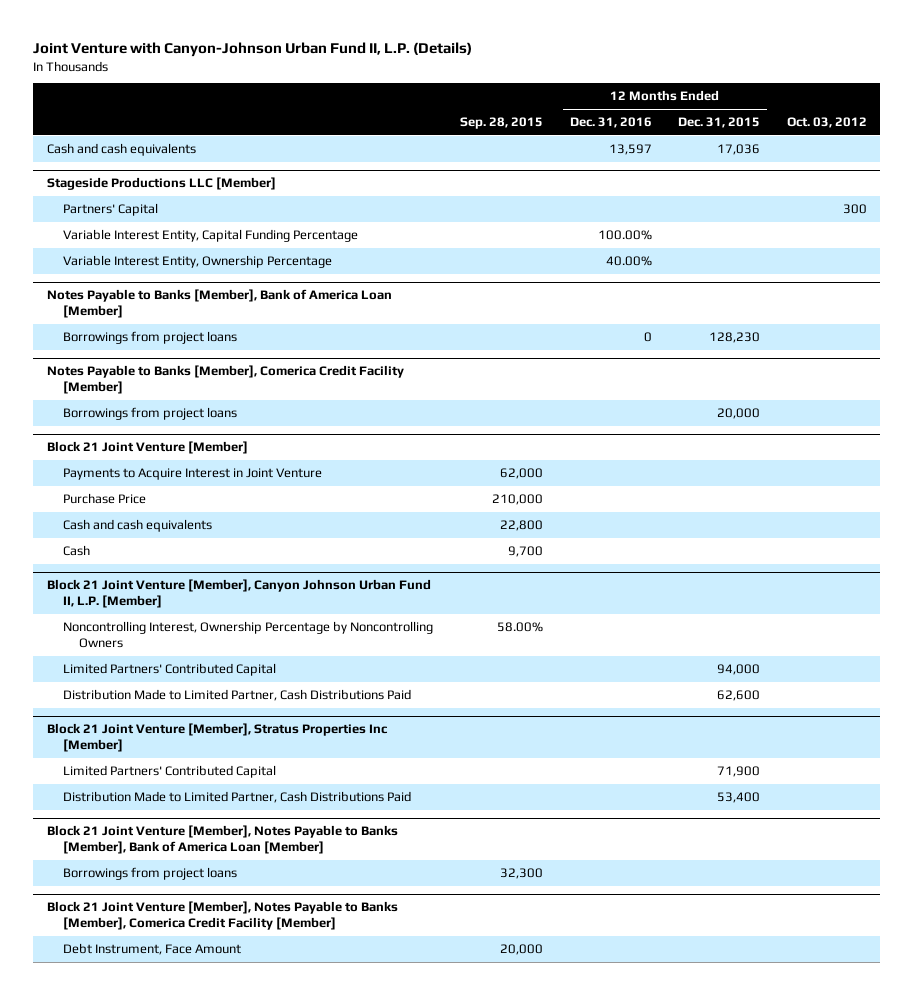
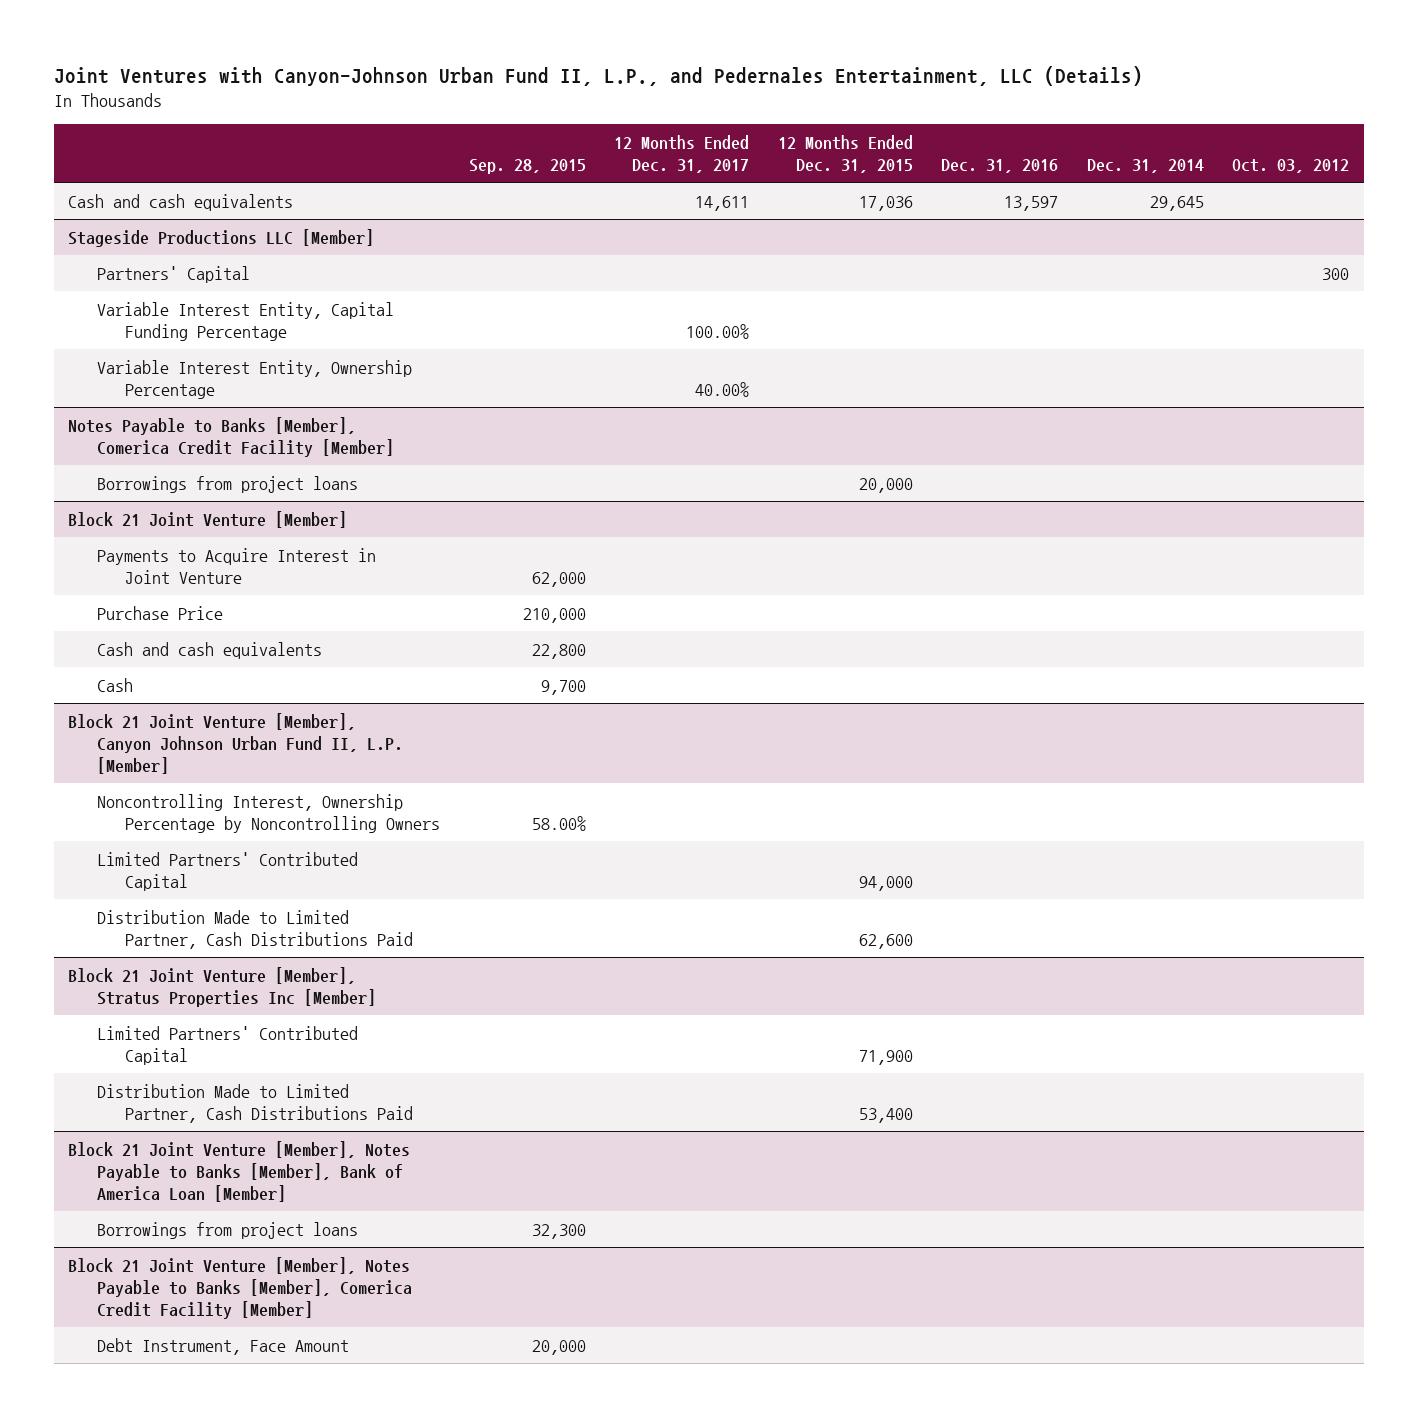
- Joint Venture with Canyon-Johnson Urban Fund II, L.P. (Details)
+ Joint Ventures with Canyon-Johnson Urban Fund II, L.P., and Pedernales Entertainment, LLC (Details)
- | Sep. 28, 2015 | 12 Months Ended Dec. 31, 2016 | 12 Months Ended Dec. 31, 2015 | Oct. 03, 2012
+ | Sep. 28, 2015 | 12 Months Ended Dec. 31, 2017 | 12 Months Ended Dec. 31, 2015 | Dec. 31, 2016 | Dec. 31, 2014 | Oct. 03, 2012
- Notes Payable to Banks [Member], Bank of America Loan [Member]
- Borrowings from project loans | | 0 | 128,230 |

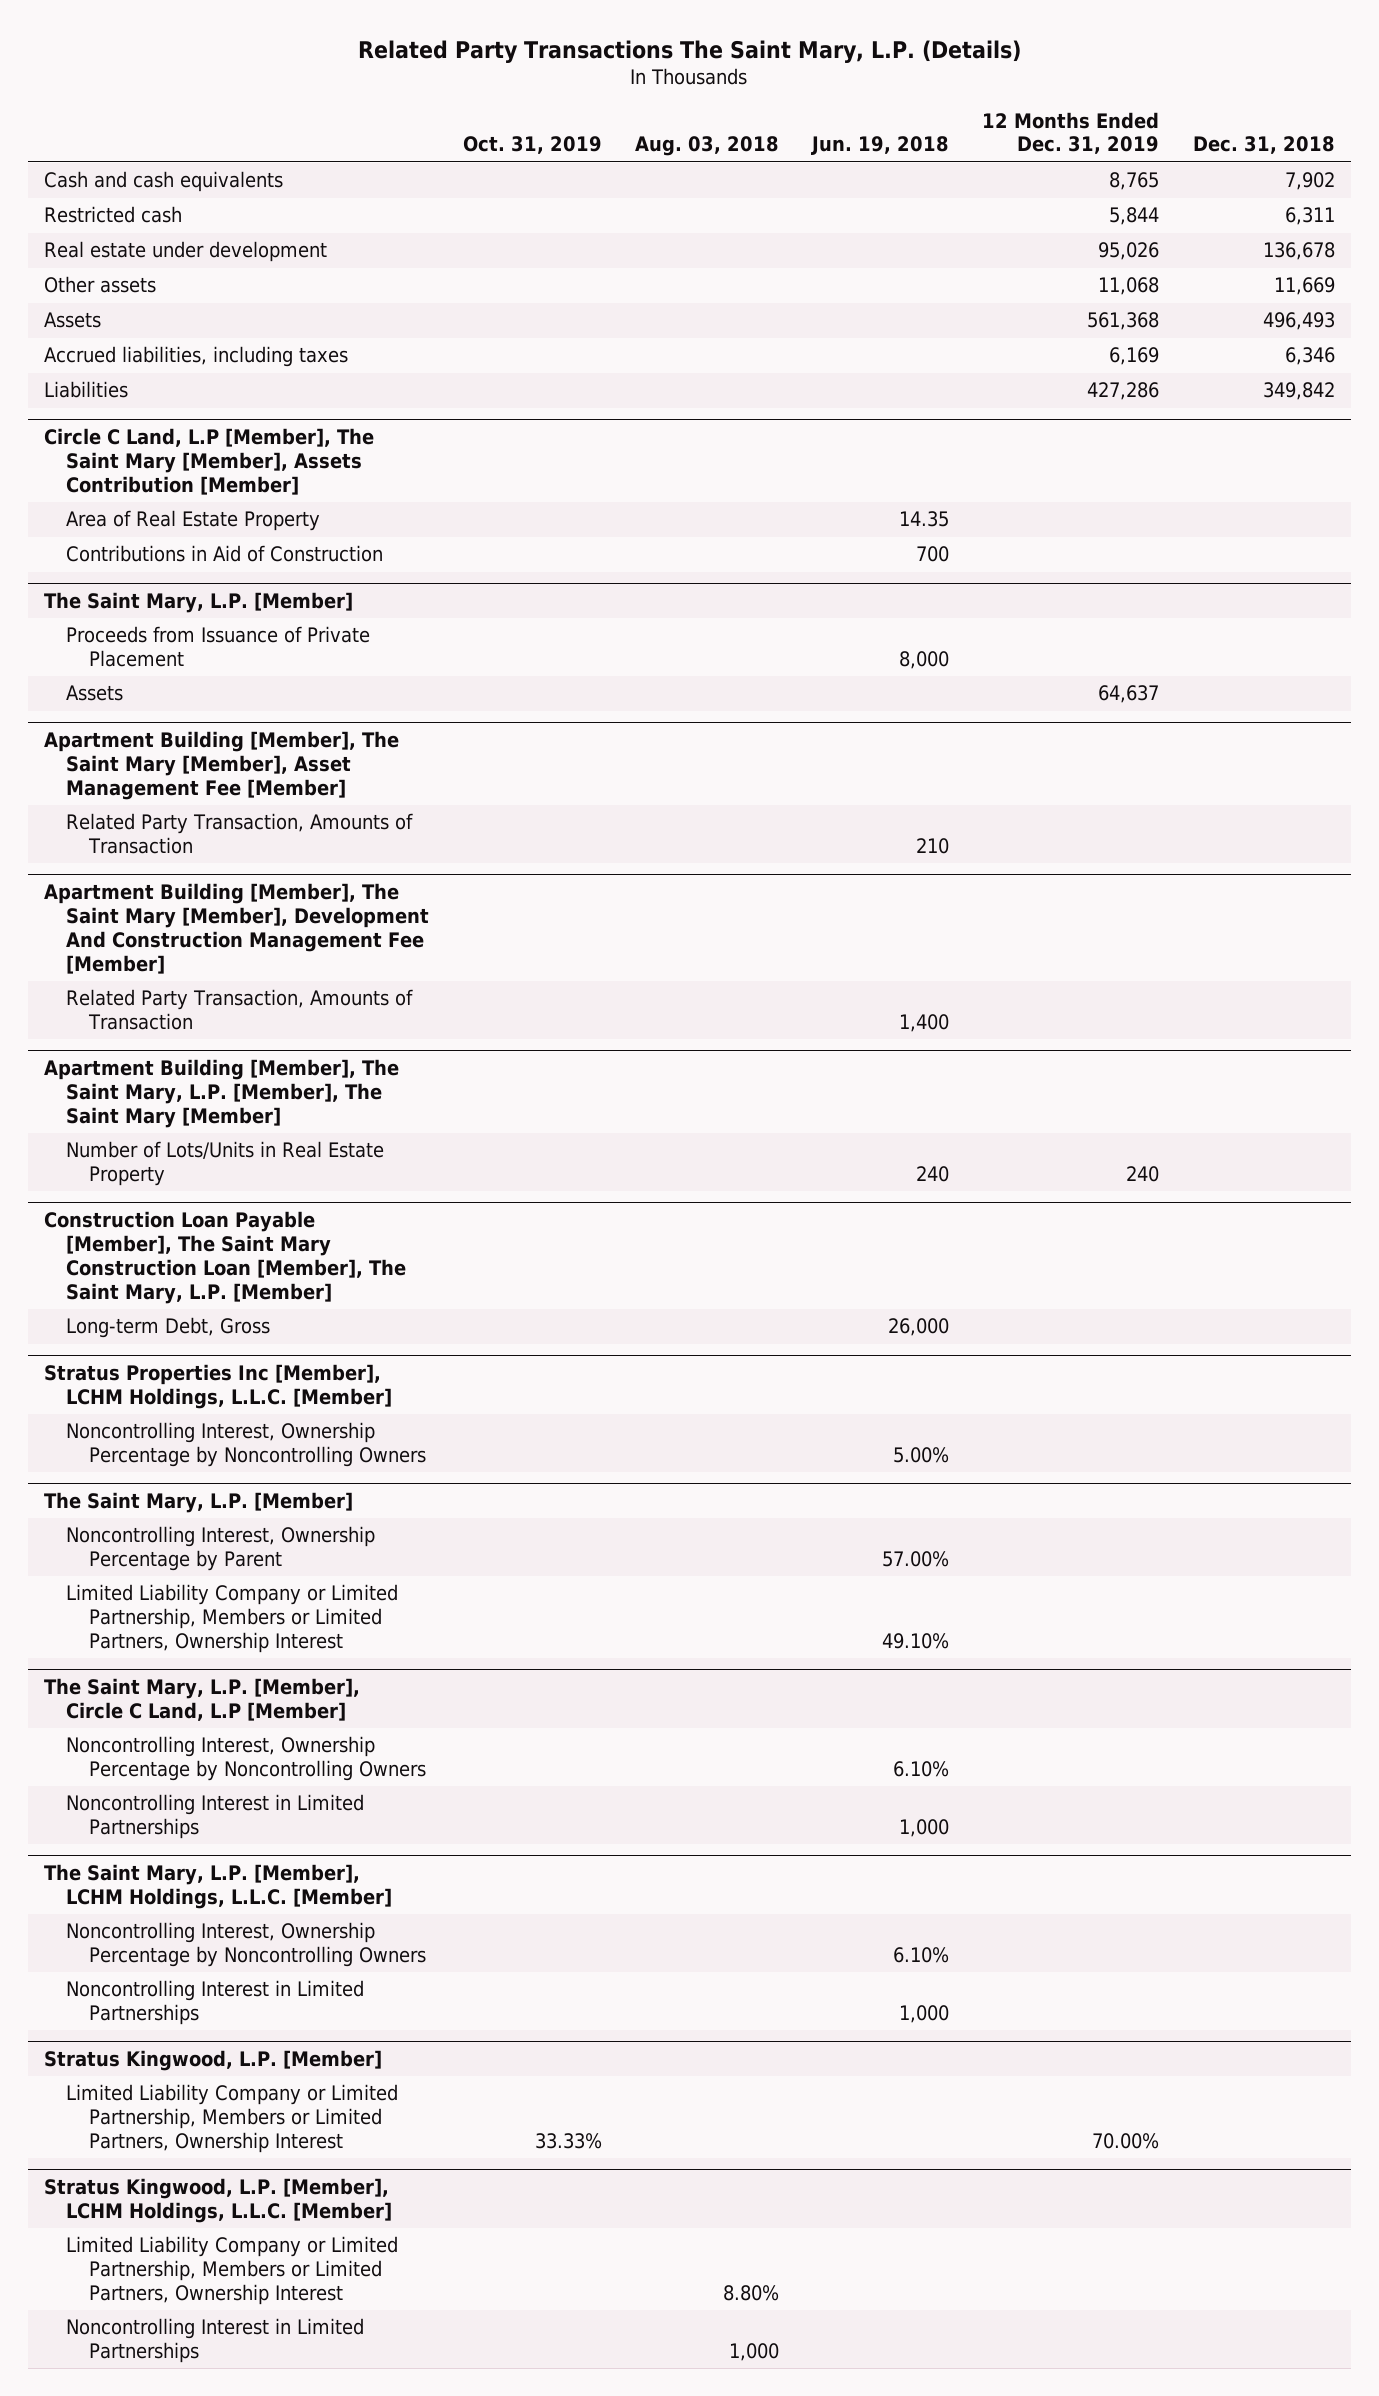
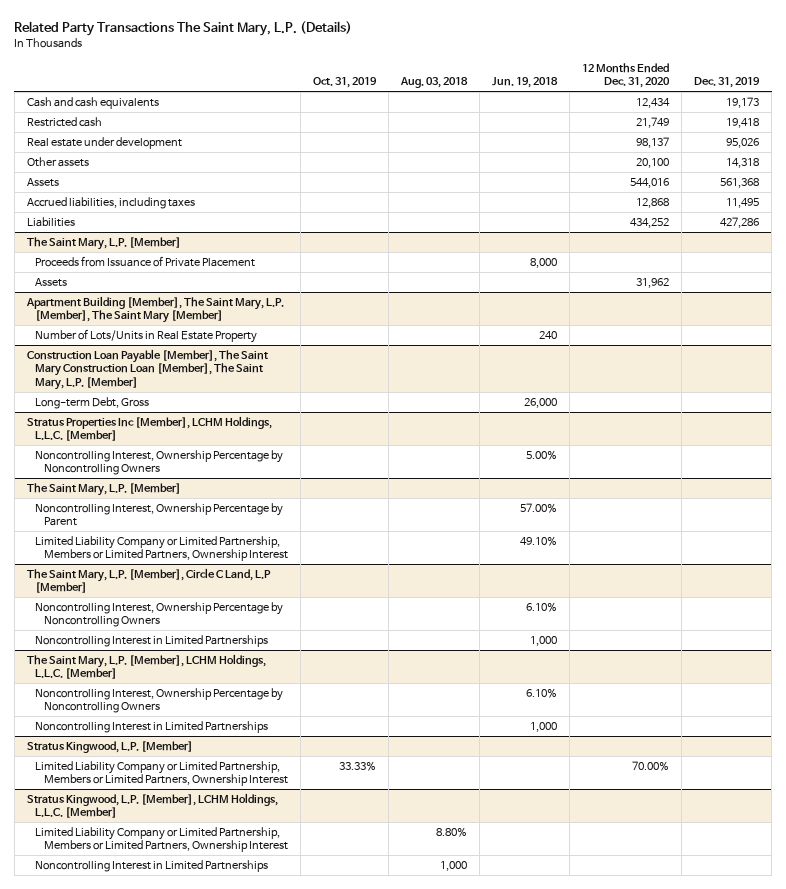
- | Oct. 31, 2019 | Aug. 03, 2018 | Jun. 19, 2018 | 12 Months Ended Dec. 31, 2019 | Dec. 31, 2018
+ | Oct. 31, 2019 | Aug. 03, 2018 | Jun. 19, 2018 | 12 Months Ended Dec. 31, 2020 | Dec. 31, 2019
- Circle C Land, L.P [Member], The Saint Mary [Member], Assets Contribution [Member]
- Area of Real Estate Property | | | 14.35 | |
- Contributions in Aid of Construction | | | 700 | |
- Apartment Building [Member], The Saint Mary [Member], Asset Management Fee [Member]
- Related Party Transaction, Amounts of Transaction | | | 210 | |
- Apartment Building [Member], The Saint Mary [Member], Development And Construction Management Fee [Member]
- Related Party Transaction, Amounts of Transaction | | | 1,400 | |

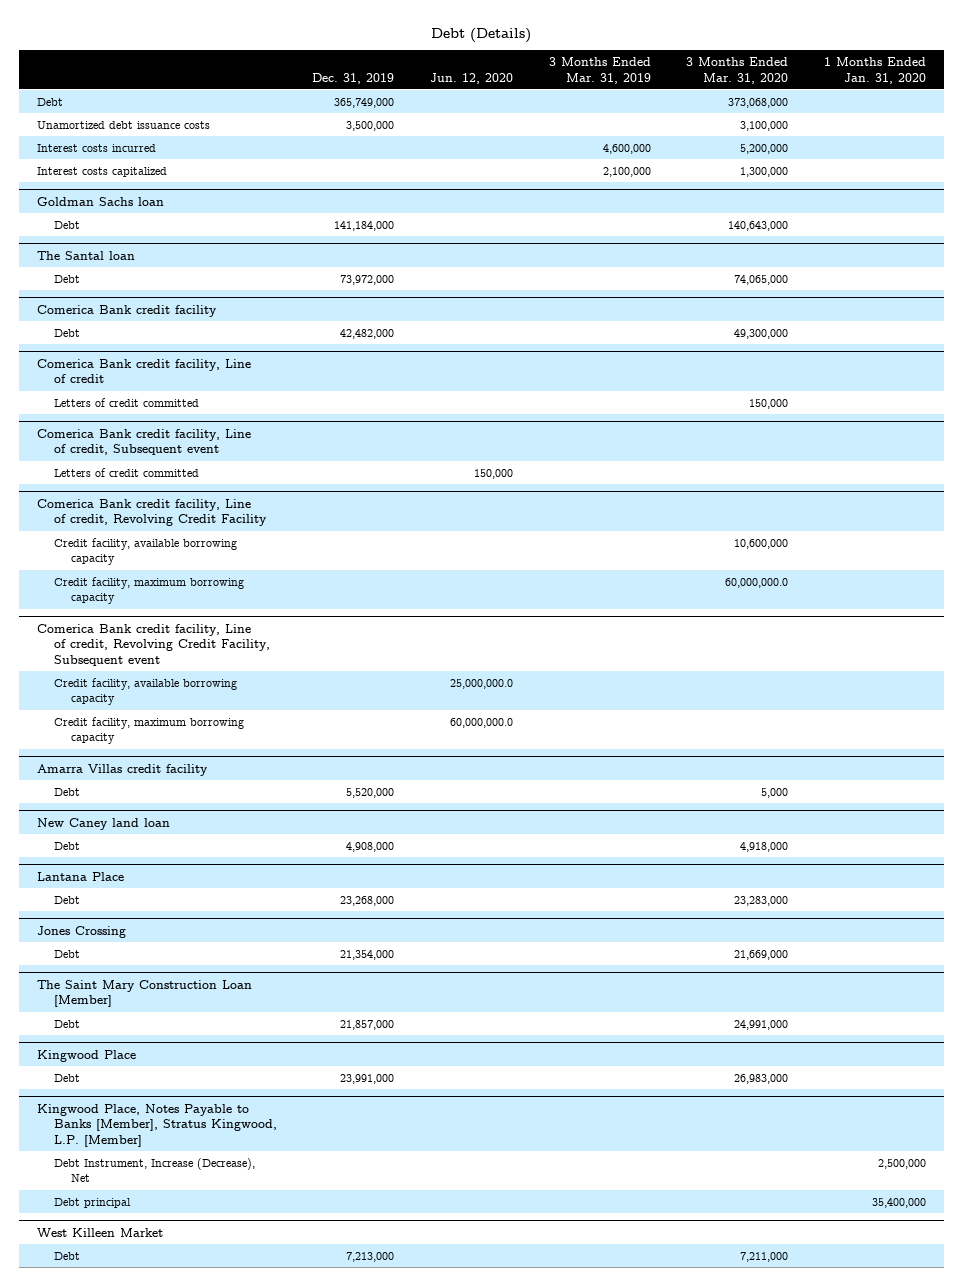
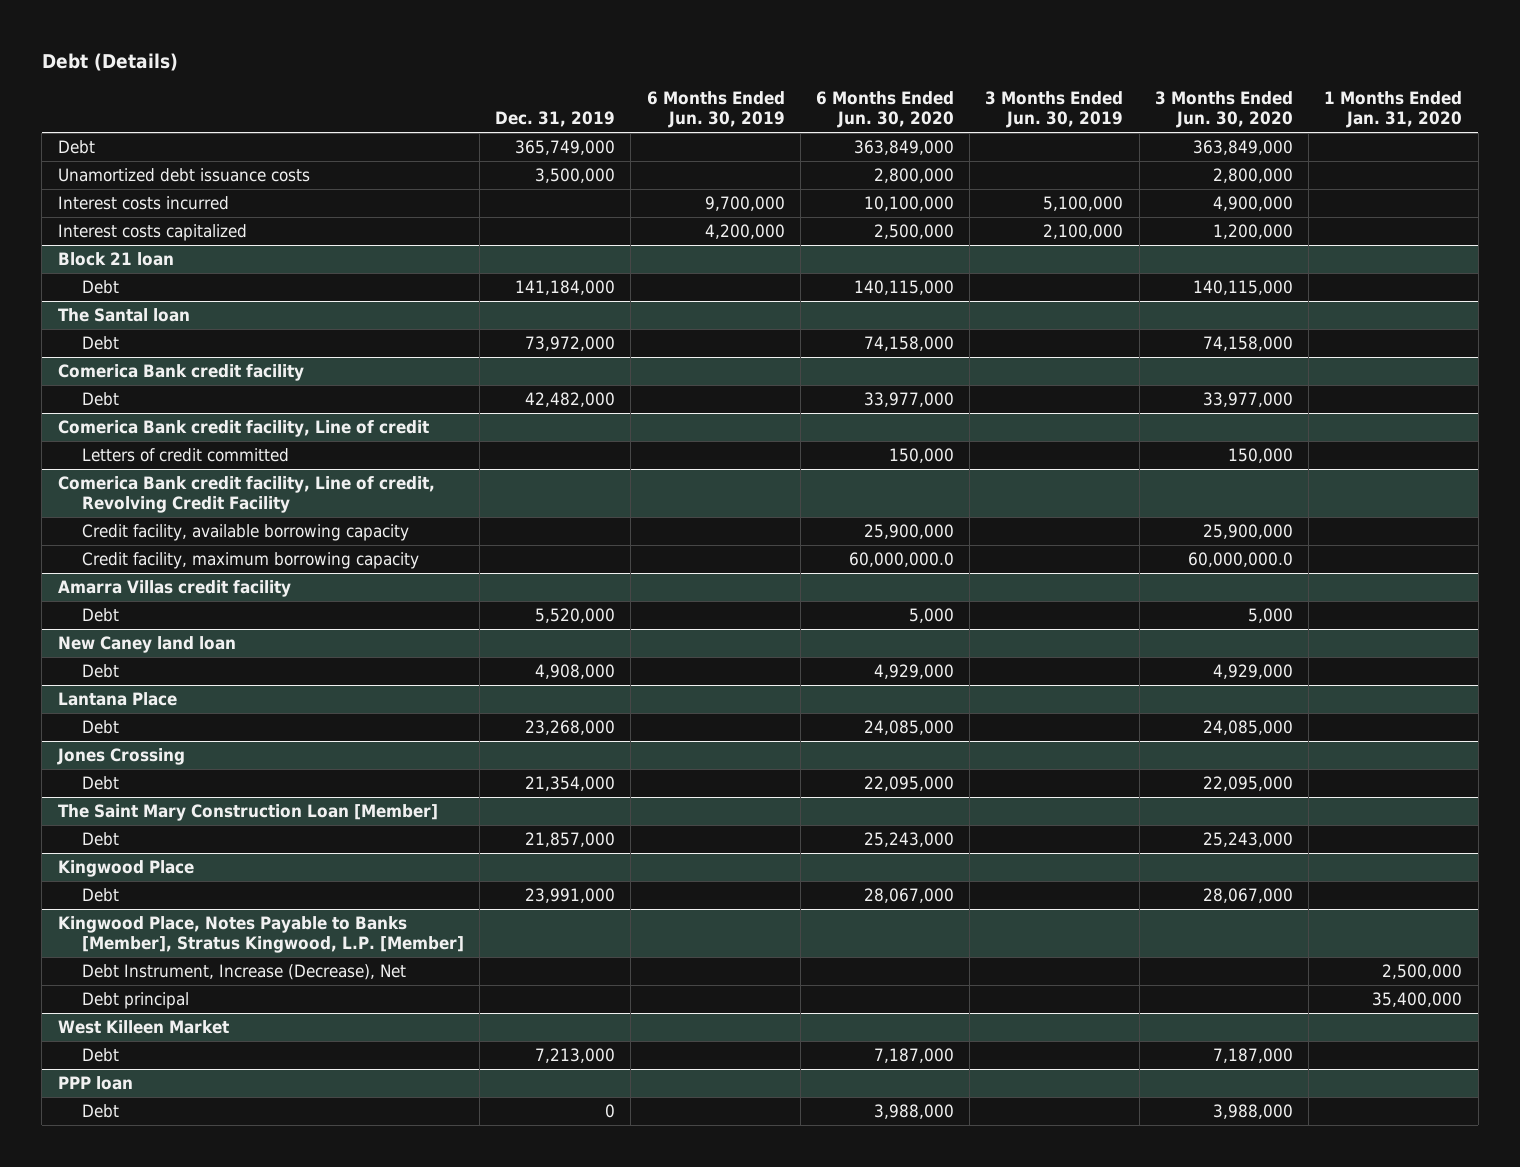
- | Dec. 31, 2019 | Jun. 12, 2020 | 3 Months Ended Mar. 31, 2019 | 3 Months Ended Mar. 31, 2020 | 1 Months Ended Jan. 31, 2020
+ | Dec. 31, 2019 | 6 Months Ended Jun. 30, 2019 | 6 Months Ended Jun. 30, 2020 | 3 Months Ended Jun. 30, 2019 | 3 Months Ended Jun. 30, 2020 | 1 Months Ended Jan. 31, 2020
- Goldman Sachs loan
+ Block 21 loan
- Comerica Bank credit facility, Line of credit, Subsequent event
- Letters of credit committed | | 150,000 | | |
- Comerica Bank credit facility, Line of credit, Revolving Credit Facility, Subsequent event
- Credit facility, available borrowing capacity | | 25,000,000.0 | | |
- Credit facility, maximum borrowing capacity | | 60,000,000.0 | | |
+ PPP loan
+ Debt | 0 | | 3,988,000 | | 3,988,000 |

